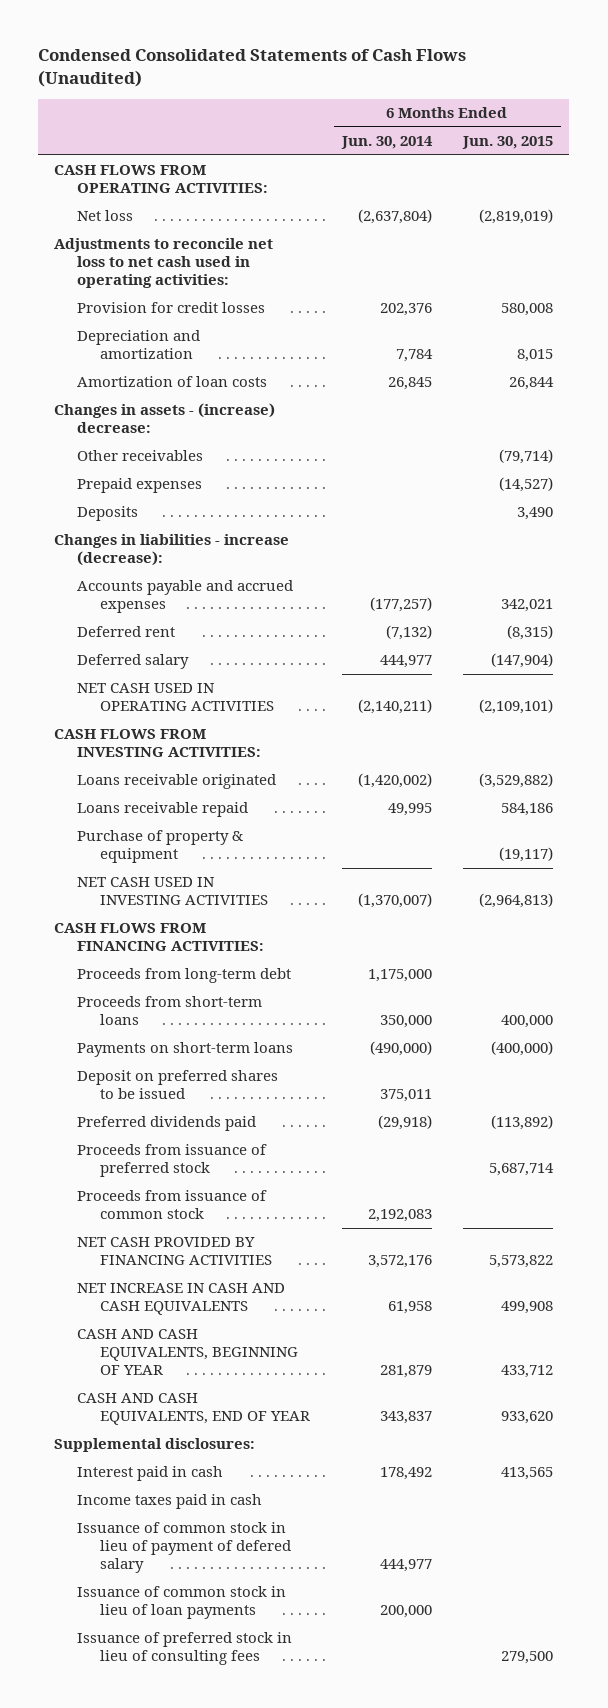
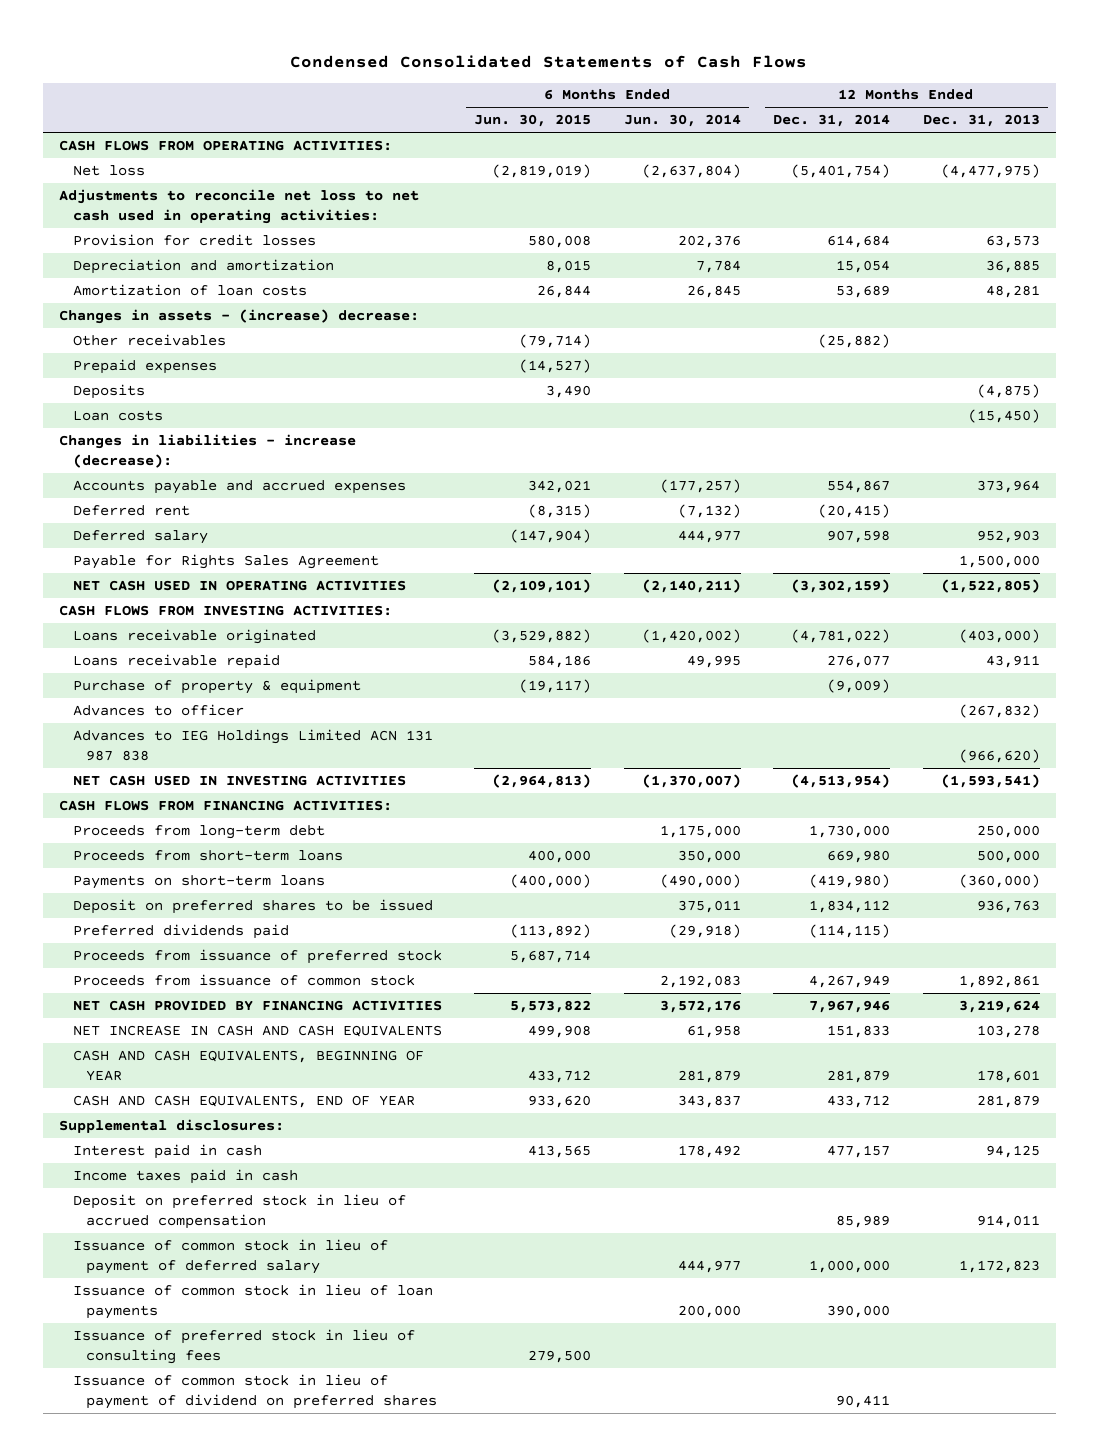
- Condensed Consolidated Statements of Cash Flows (Unaudited)
+ Condensed Consolidated Statements of Cash Flows
- | 6 Months Ended Jun. 30, 2014 | 6 Months Ended Jun. 30, 2015
+ | 6 Months Ended Jun. 30, 2015 | 6 Months Ended Jun. 30, 2014 | 12 Months Ended Dec. 31, 2014 | 12 Months Ended Dec. 31, 2013
+ Loan costs | | | | (15,450)
+ Payable for Rights Sales Agreement | | | | 1,500,000
+ Advances to officer | | | | (267,832)
+ Advances to IEG Holdings Limited ACN 131 987 838 | | | | (966,620)
- Issuance of common stock in lieu of payment of defered salary | 444,977 |
+ Deposit on preferred stock in lieu of accrued compensation | | | 85,989 | 914,011
+ Issuance of common stock in lieu of payment of deferred salary | | 444,977 | 1,000,000 | 1,172,823
+ Issuance of common stock in lieu of payment of dividend on preferred shares | | | 90,411 |

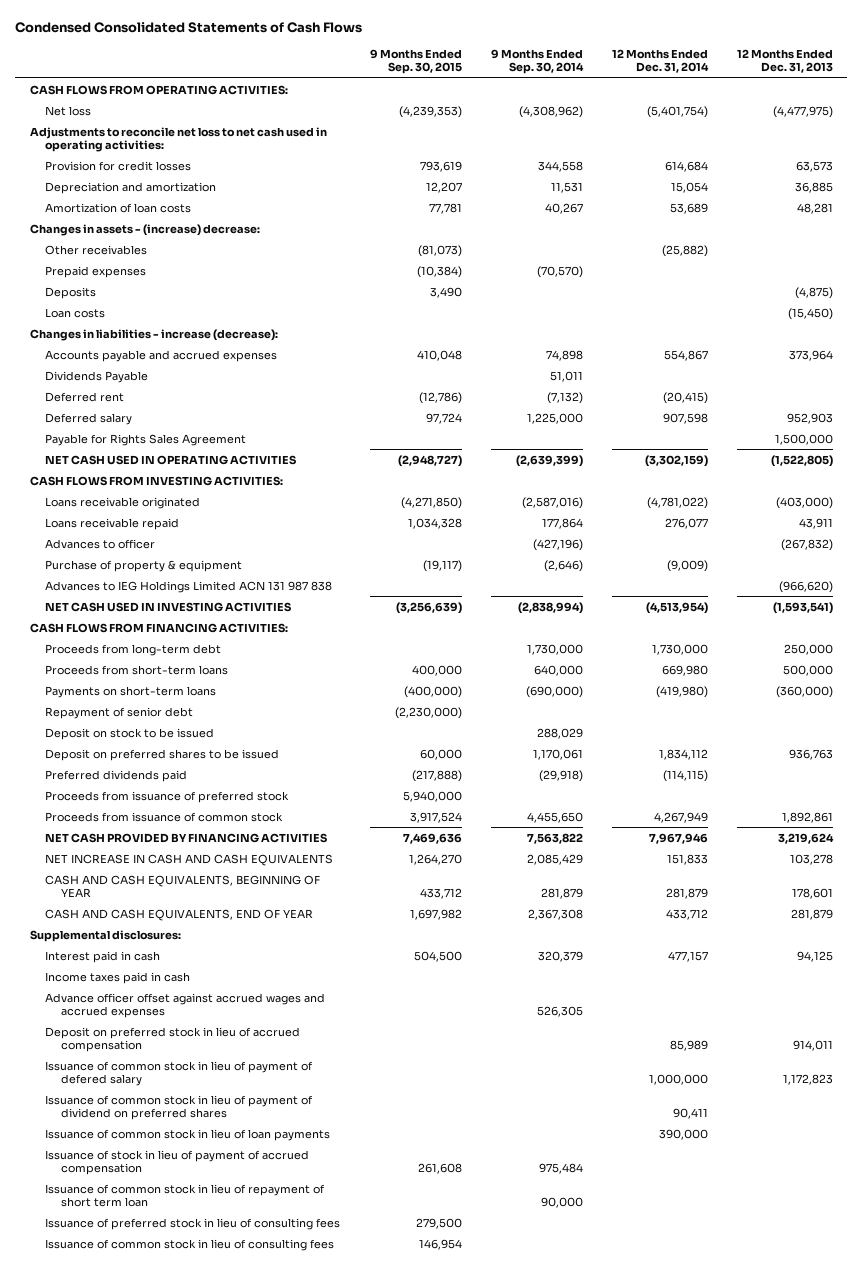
- | 6 Months Ended Jun. 30, 2015 | 6 Months Ended Jun. 30, 2014 | 12 Months Ended Dec. 31, 2014 | 12 Months Ended Dec. 31, 2013
+ | 9 Months Ended Sep. 30, 2015 | 9 Months Ended Sep. 30, 2014 | 12 Months Ended Dec. 31, 2014 | 12 Months Ended Dec. 31, 2013
+ Dividends Payable | | 51,011 | |
moved down: Purchase of property & equipment | (19,117) | (2,646) | (9,009) |
+ Repayment of senior debt | (2,230,000) | | |
+ Deposit on stock to be issued | | 288,029 | |
+ Advance officer offset against accrued wages and accrued expenses | | 526,305 | |
- Issuance of common stock in lieu of payment of deferred salary | | 444,977 | 1,000,000 | 1,172,823
+ Issuance of common stock in lieu of payment of defered salary | | | 1,000,000 | 1,172,823
moved up: Issuance of common stock in lieu of payment of dividend on preferred shares | | | 90,411 |
+ Issuance of stock in lieu of payment of accrued compensation | 261,608 | 975,484 | |
+ Issuance of common stock in lieu of repayment of short term loan | | 90,000 | |
+ Issuance of common stock in lieu of consulting fees | 146,954 | | |

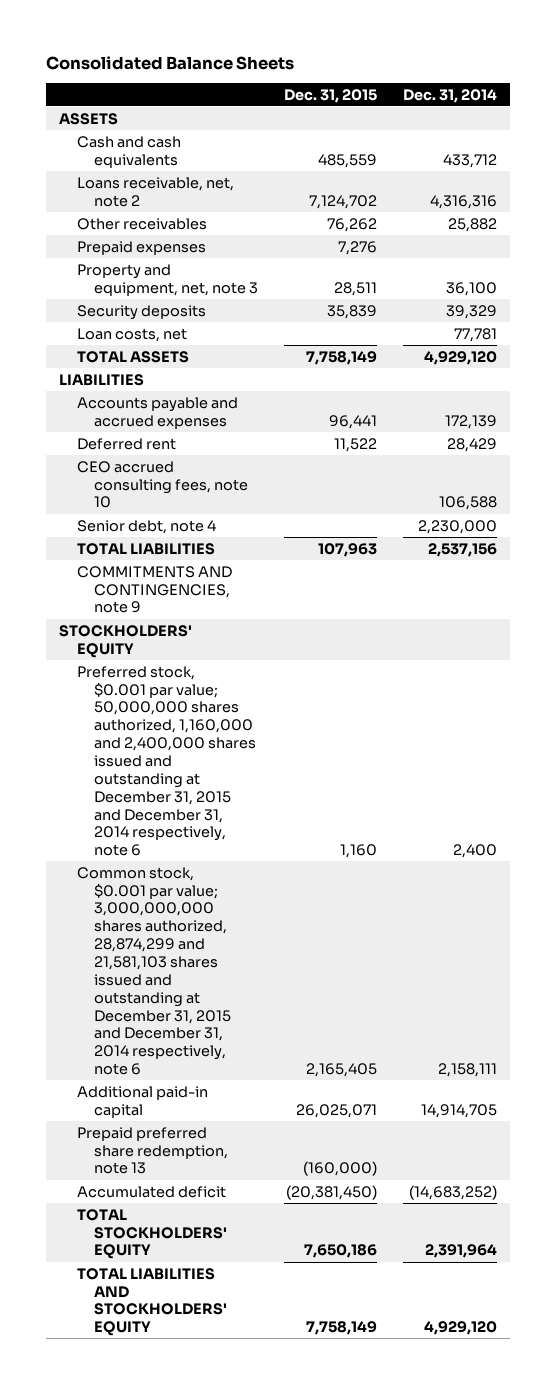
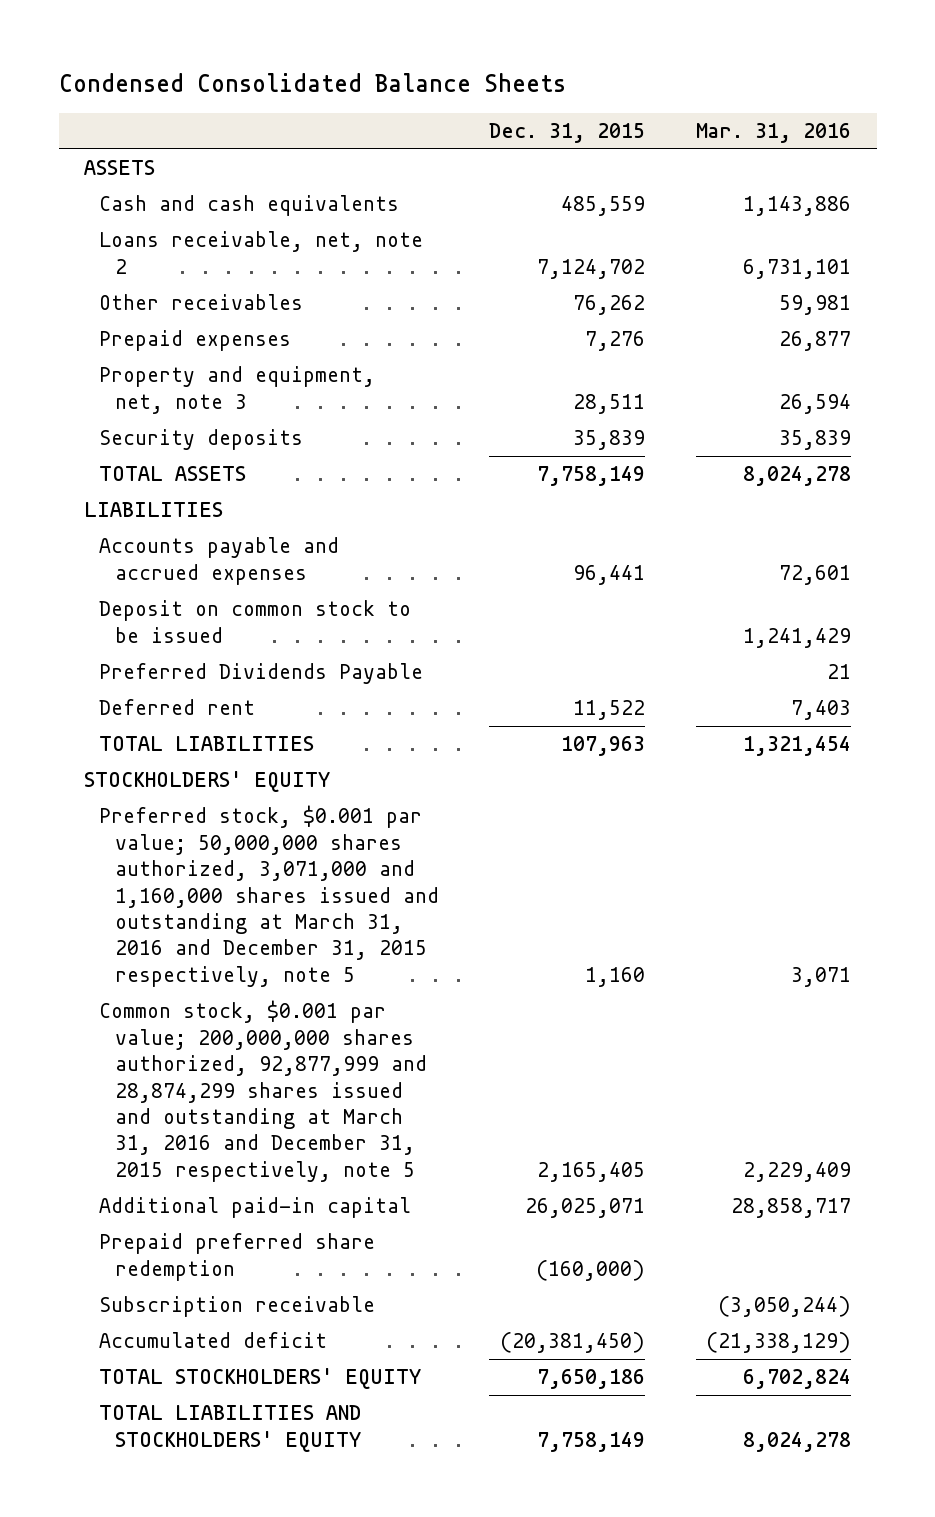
- Consolidated Balance Sheets
+ Condensed Consolidated Balance Sheets
- | Dec. 31, 2015 | Dec. 31, 2014
+ | Dec. 31, 2015 | Mar. 31, 2016
- Loan costs, net | | 77,781
+ Deposit on common stock to be issued | | 1,241,429
+ Preferred Dividends Payable | | 21
- CEO accrued consulting fees, note 10 | | 106,588
- Senior debt, note 4 | | 2,230,000
- COMMITMENTS AND CONTINGENCIES, note 9
- Preferred stock, $0.001 par value; 50,000,000 shares authorized, 1,160,000 and 2,400,000 shares issued and outstanding at December 31, 2015 and December 31, 2014 respectively, note 6 | 1,160 | 2,400
- Common stock, $0.001 par value; 3,000,000,000 shares authorized, 28,874,299 and 21,581,103 shares issued and outstanding at December 31, 2015 and December 31, 2014 respectively, note 6 | 2,165,405 | 2,158,111
+ Preferred stock, $0.001 par value; 50,000,000 shares authorized, 3,071,000 and 1,160,000 shares issued and outstanding at March 31, 2016 and December 31, 2015 respectively, note 5 | 1,160 | 3,071
+ Common stock, $0.001 par value; 200,000,000 shares authorized, 92,877,999 and 28,874,299 shares issued and outstanding at March 31, 2016 and December 31, 2015 respectively, note 5 | 2,165,405 | 2,229,409
- Prepaid preferred share redemption, note 13 | (160,000) |
+ Prepaid preferred share redemption | (160,000) |
+ Subscription receivable | | (3,050,244)

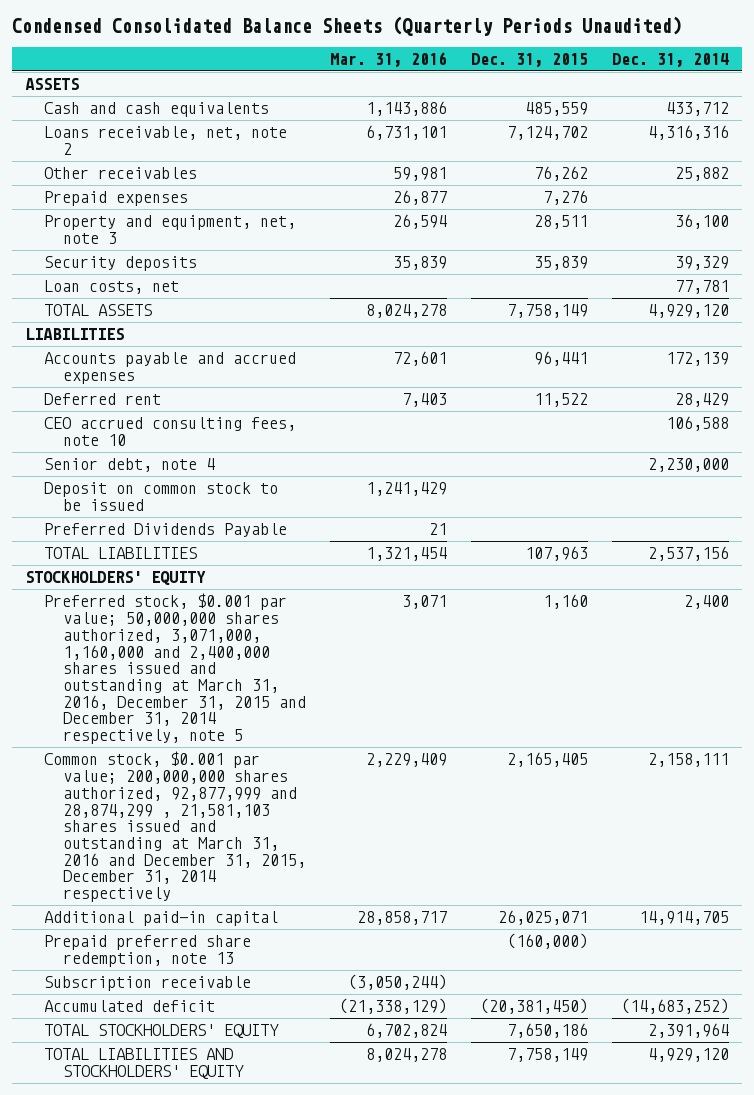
- Condensed Consolidated Balance Sheets
+ Condensed Consolidated Balance Sheets (Quarterly Periods Unaudited)
- | Dec. 31, 2015 | Mar. 31, 2016
+ | Mar. 31, 2016 | Dec. 31, 2015 | Dec. 31, 2014
+ Loan costs, net | | | 77,781
moved up: Deferred rent | 7,403 | 11,522 | 28,429
+ CEO accrued consulting fees, note 10 | | | 106,588
+ Senior debt, note 4 | | | 2,230,000
- Preferred stock, $0.001 par value; 50,000,000 shares authorized, 3,071,000 and 1,160,000 shares issued and outstanding at March 31, 2016 and December 31, 2015 respectively, note 5 | 1,160 | 3,071
- Common stock, $0.001 par value; 200,000,000 shares authorized, 92,877,999 and 28,874,299 shares issued and outstanding at March 31, 2016 and December 31, 2015 respectively, note 5 | 2,165,405 | 2,229,409
+ Preferred stock, $0.001 par value; 50,000,000 shares authorized, 3,071,000, 1,160,000 and 2,400,000 shares issued and outstanding at March 31, 2016, December 31, 2015 and December 31, 2014 respectively, note 5 | 3,071 | 1,160 | 2,400
+ Common stock, $0.001 par value; 200,000,000 shares authorized, 92,877,999 and 28,874,299 , 21,581,103 shares issued and outstanding at March 31, 2016 and December 31, 2015, December 31, 2014 respectively | 2,229,409 | 2,165,405 | 2,158,111
- Prepaid preferred share redemption | (160,000) |
+ Prepaid preferred share redemption, note 13 | | (160,000) |

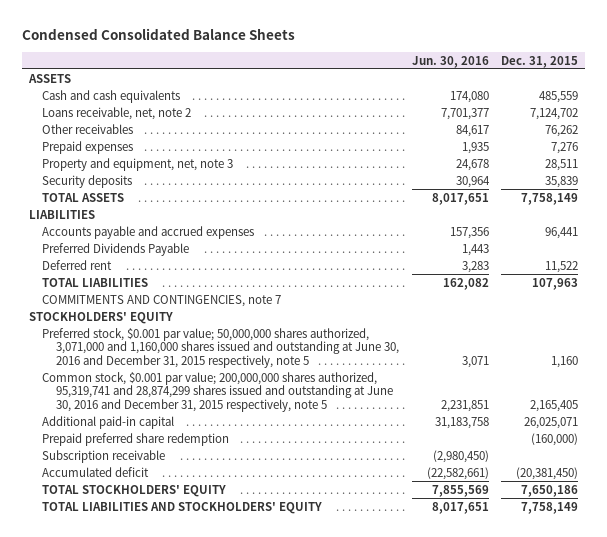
- Condensed Consolidated Balance Sheets (Quarterly Periods Unaudited)
+ Condensed Consolidated Balance Sheets
- | Mar. 31, 2016 | Dec. 31, 2015 | Dec. 31, 2014
+ | Jun. 30, 2016 | Dec. 31, 2015
- Loan costs, net | | | 77,781
- CEO accrued consulting fees, note 10 | | | 106,588
- Senior debt, note 4 | | | 2,230,000
- Deposit on common stock to be issued | 1,241,429 | |
moved down: Deferred rent | 3,283 | 11,522
+ COMMITMENTS AND CONTINGENCIES, note 7
- Preferred stock, $0.001 par value; 50,000,000 shares authorized, 3,071,000, 1,160,000 and 2,400,000 shares issued and outstanding at March 31, 2016, December 31, 2015 and December 31, 2014 respectively, note 5 | 3,071 | 1,160 | 2,400
- Common stock, $0.001 par value; 200,000,000 shares authorized, 92,877,999 and 28,874,299 , 21,581,103 shares issued and outstanding at March 31, 2016 and December 31, 2015, December 31, 2014 respectively | 2,229,409 | 2,165,405 | 2,158,111
+ Preferred stock, $0.001 par value; 50,000,000 shares authorized, 3,071,000 and 1,160,000 shares issued and outstanding at June 30, 2016 and December 31, 2015 respectively, note 5 | 3,071 | 1,160
+ Common stock, $0.001 par value; 200,000,000 shares authorized, 95,319,741 and 28,874,299 shares issued and outstanding at June 30, 2016 and December 31, 2015 respectively, note 5 | 2,231,851 | 2,165,405
- Prepaid preferred share redemption, note 13 | | (160,000) |
+ Prepaid preferred share redemption | | (160,000)

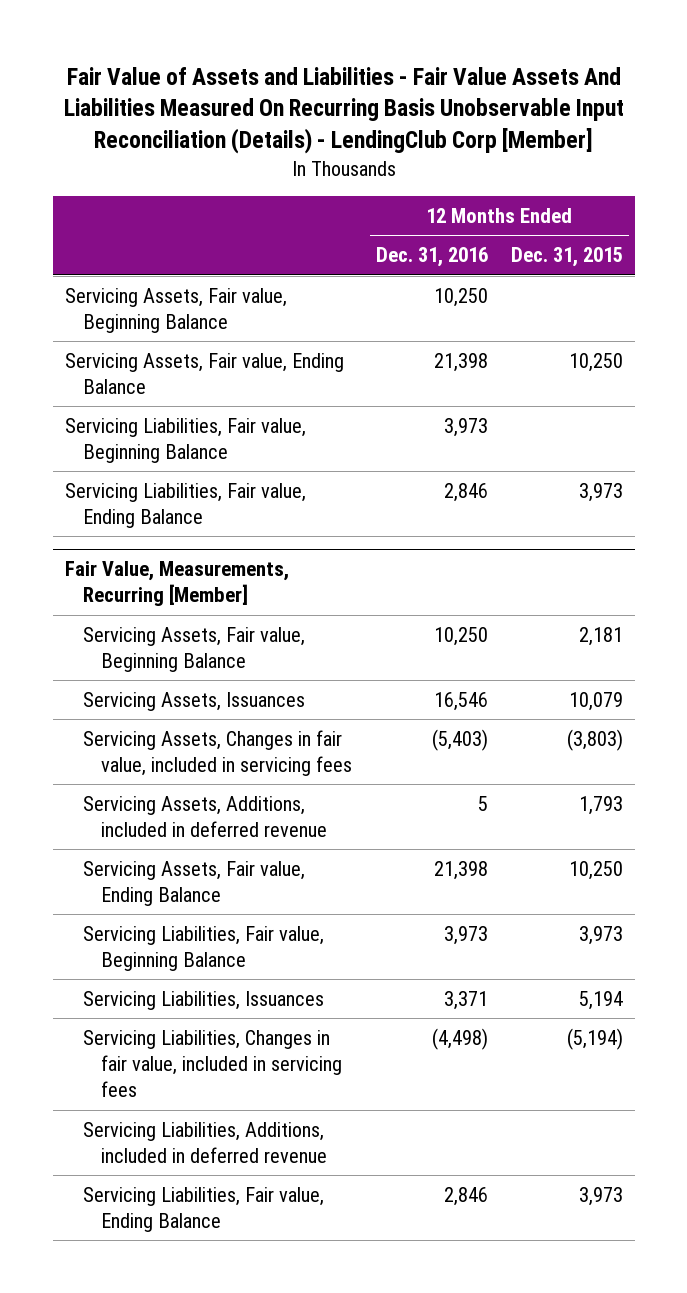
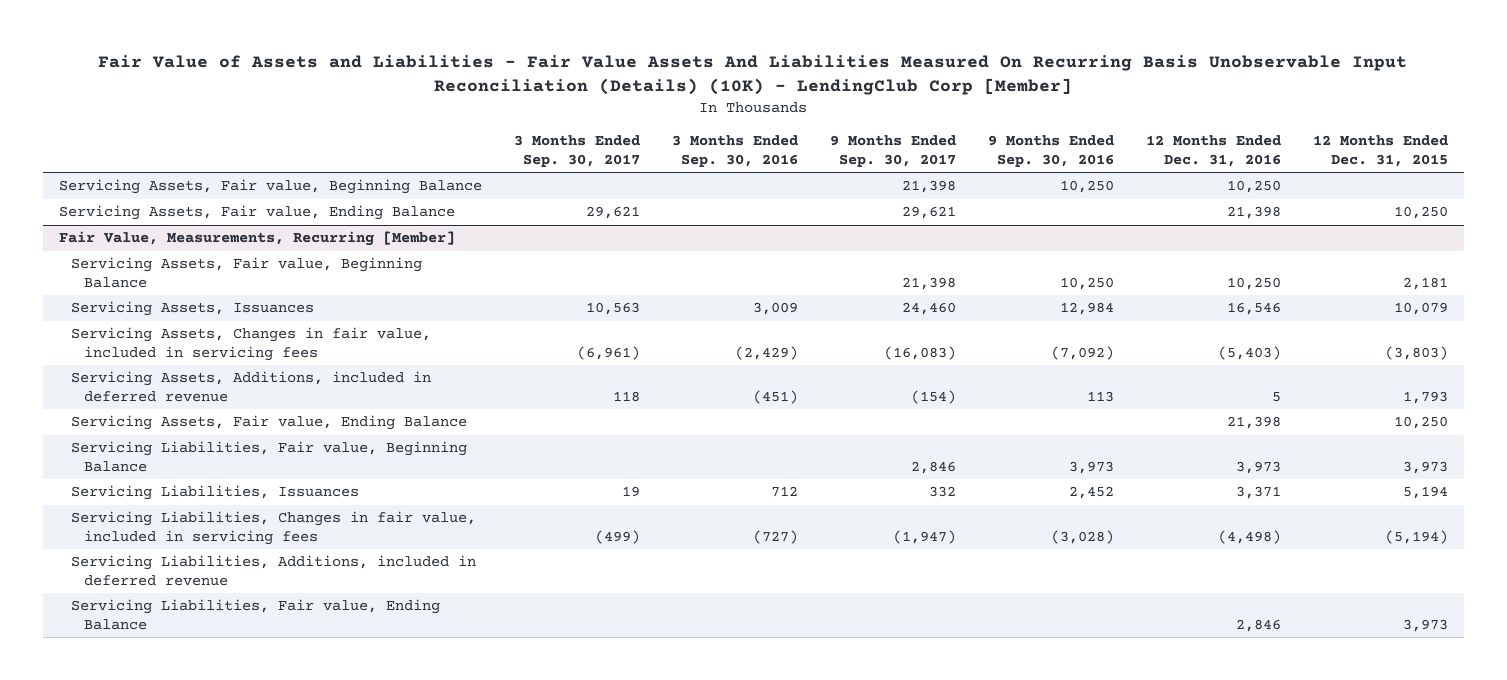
- Fair Value of Assets and Liabilities - Fair Value Assets And Liabilities Measured On Recurring Basis Unobservable Input Reconciliation (Details) - LendingClub Corp [Member]
+ Fair Value of Assets and Liabilities - Fair Value Assets And Liabilities Measured On Recurring Basis Unobservable Input Reconciliation (Details) (10K) - LendingClub Corp [Member]
- | 12 Months Ended Dec. 31, 2016 | 12 Months Ended Dec. 31, 2015
+ | 3 Months Ended Sep. 30, 2017 | 3 Months Ended Sep. 30, 2016 | 9 Months Ended Sep. 30, 2017 | 9 Months Ended Sep. 30, 2016 | 12 Months Ended Dec. 31, 2016 | 12 Months Ended Dec. 31, 2015
- Servicing Liabilities, Fair value, Beginning Balance | 3,973 |
- Servicing Liabilities, Fair value, Ending Balance | 2,846 | 3,973

